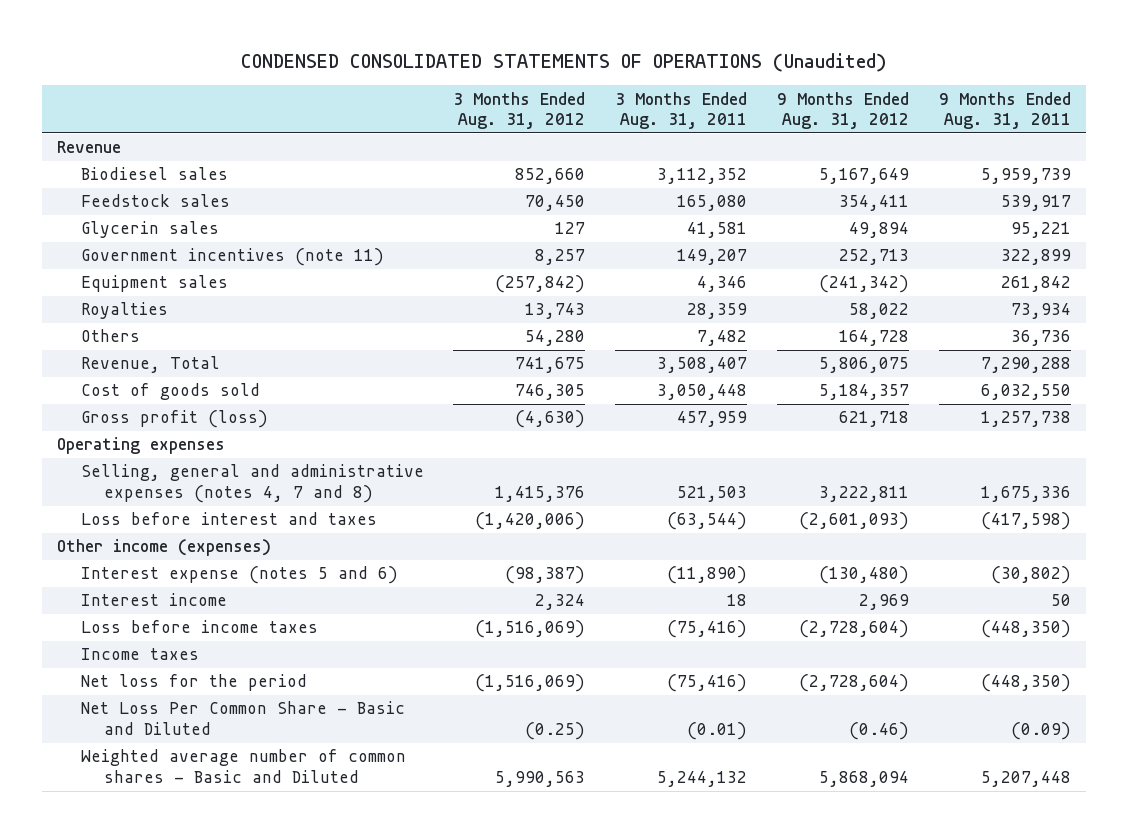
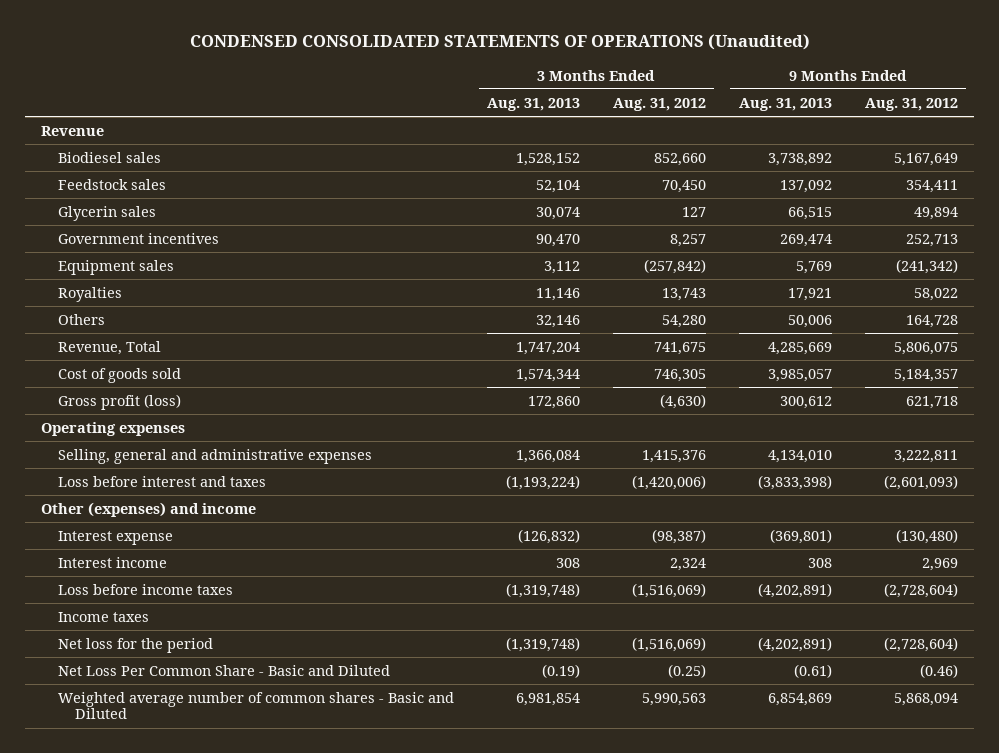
- | 3 Months Ended Aug. 31, 2012 | 3 Months Ended Aug. 31, 2011 | 9 Months Ended Aug. 31, 2012 | 9 Months Ended Aug. 31, 2011
+ | 3 Months Ended Aug. 31, 2013 | 3 Months Ended Aug. 31, 2012 | 9 Months Ended Aug. 31, 2013 | 9 Months Ended Aug. 31, 2012
- Government incentives (note 11) | 8,257 | 149,207 | 252,713 | 322,899
+ Government incentives | 90,470 | 8,257 | 269,474 | 252,713
- Selling, general and administrative expenses (notes 4, 7 and 8) | 1,415,376 | 521,503 | 3,222,811 | 1,675,336
+ Selling, general and administrative expenses | 1,366,084 | 1,415,376 | 4,134,010 | 3,222,811
- Other income (expenses)
- Interest expense (notes 5 and 6) | (98,387) | (11,890) | (130,480) | (30,802)
+ Other (expenses) and income
+ Interest expense | (126,832) | (98,387) | (369,801) | (130,480)

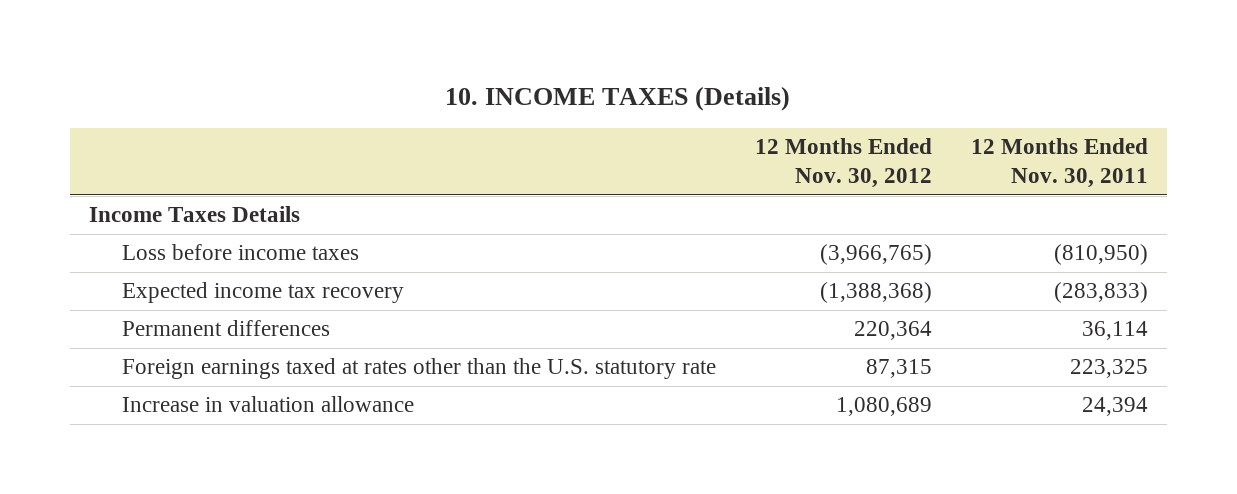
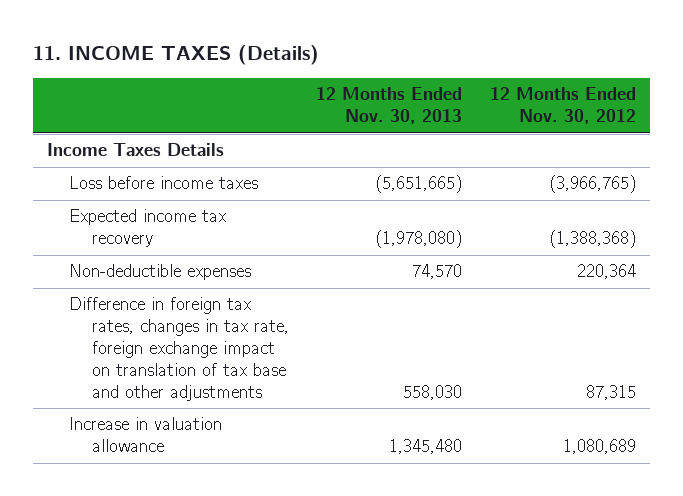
- 10. INCOME TAXES (Details)
+ 11. INCOME TAXES (Details)
- | 12 Months Ended Nov. 30, 2012 | 12 Months Ended Nov. 30, 2011
+ | 12 Months Ended Nov. 30, 2013 | 12 Months Ended Nov. 30, 2012
- Permanent differences | 220,364 | 36,114
- Foreign earnings taxed at rates other than the U.S. statutory rate | 87,315 | 223,325
+ Non-deductible expenses | 74,570 | 220,364
+ Difference in foreign tax rates, changes in tax rate, foreign exchange impact on translation of tax base and other adjustments | 558,030 | 87,315

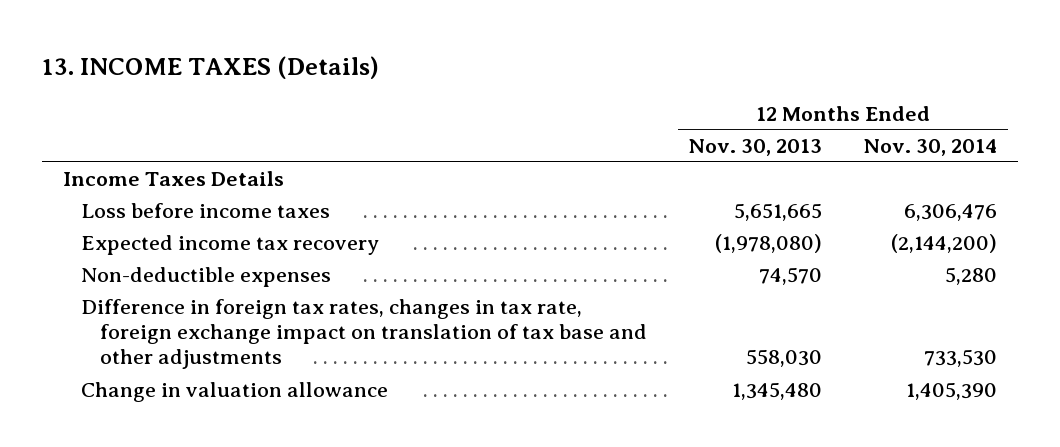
- 11. INCOME TAXES (Details)
+ 13. INCOME TAXES (Details)
- | 12 Months Ended Nov. 30, 2013 | 12 Months Ended Nov. 30, 2012
+ | 12 Months Ended Nov. 30, 2013 | 12 Months Ended Nov. 30, 2014
- Loss before income taxes | (5,651,665) | (3,966,765)
+ Loss before income taxes | 5,651,665 | 6,306,476
- Increase in valuation allowance | 1,345,480 | 1,080,689
+ Change in valuation allowance | 1,345,480 | 1,405,390

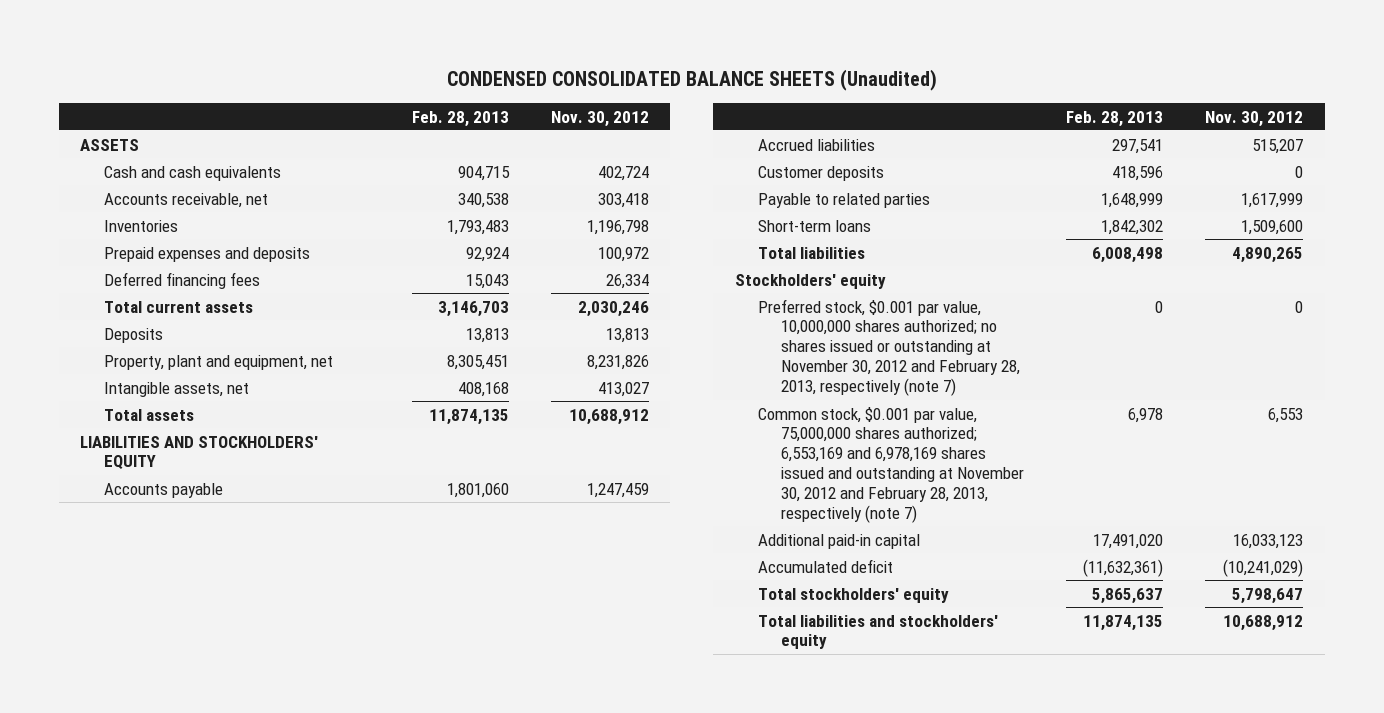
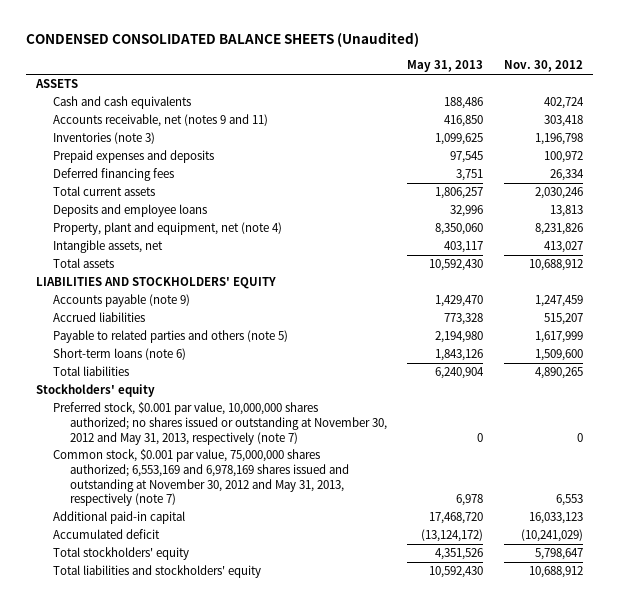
- | Feb. 28, 2013 | Nov. 30, 2012
+ | May 31, 2013 | Nov. 30, 2012
- Accounts receivable, net | 340,538 | 303,418
- Inventories | 1,793,483 | 1,196,798
+ Accounts receivable, net (notes 9 and 11) | 416,850 | 303,418
+ Inventories (note 3) | 1,099,625 | 1,196,798
- Deposits | 13,813 | 13,813
- Property, plant and equipment, net | 8,305,451 | 8,231,826
+ Deposits and employee loans | 32,996 | 13,813
+ Property, plant and equipment, net (note 4) | 8,350,060 | 8,231,826
- Accounts payable | 1,801,060 | 1,247,459
+ Accounts payable (note 9) | 1,429,470 | 1,247,459
- Customer deposits | 418,596 | 0
- Payable to related parties | 1,648,999 | 1,617,999
- Short-term loans | 1,842,302 | 1,509,600
+ Payable to related parties and others (note 5) | 2,194,980 | 1,617,999
+ Short-term loans (note 6) | 1,843,126 | 1,509,600
- Preferred stock, $0.001 par value, 10,000,000 shares authorized; no shares issued or outstanding at November 30, 2012 and February 28, 2013, respectively (note 7) | 0 | 0
- Common stock, $0.001 par value, 75,000,000 shares authorized; 6,553,169 and 6,978,169 shares issued and outstanding at November 30, 2012 and February 28, 2013, respectively (note 7) | 6,978 | 6,553
+ Preferred stock, $0.001 par value, 10,000,000 shares authorized; no shares issued or outstanding at November 30, 2012 and May 31, 2013, respectively (note 7) | 0 | 0
+ Common stock, $0.001 par value, 75,000,000 shares authorized; 6,553,169 and 6,978,169 shares issued and outstanding at November 30, 2012 and May 31, 2013, respectively (note 7) | 6,978 | 6,553

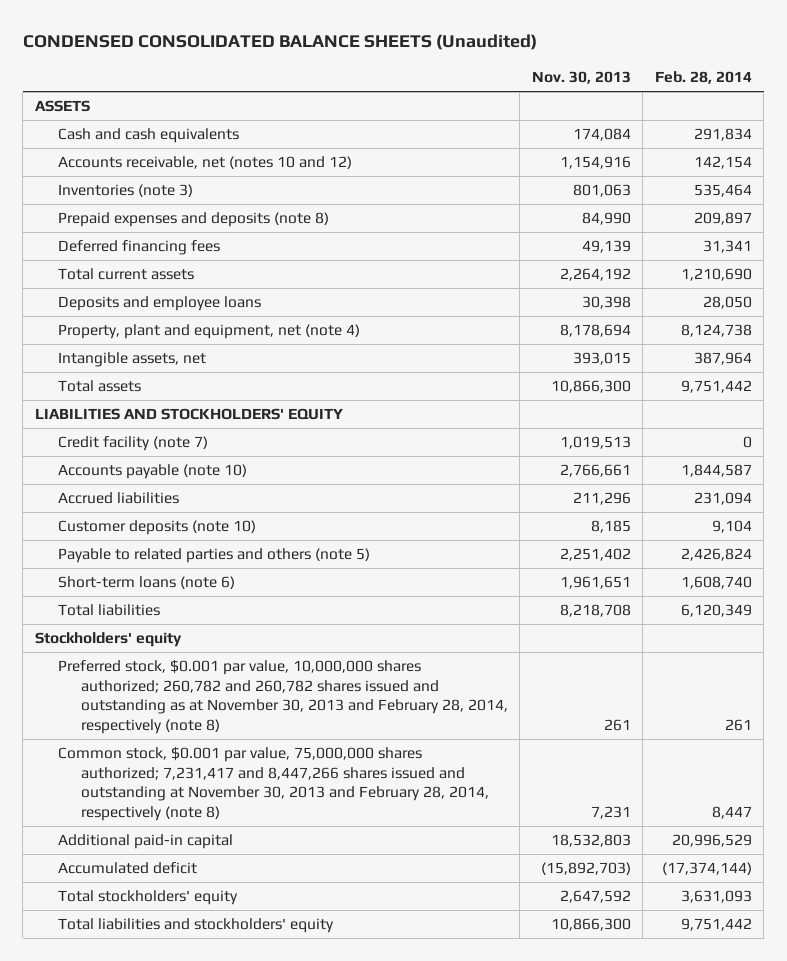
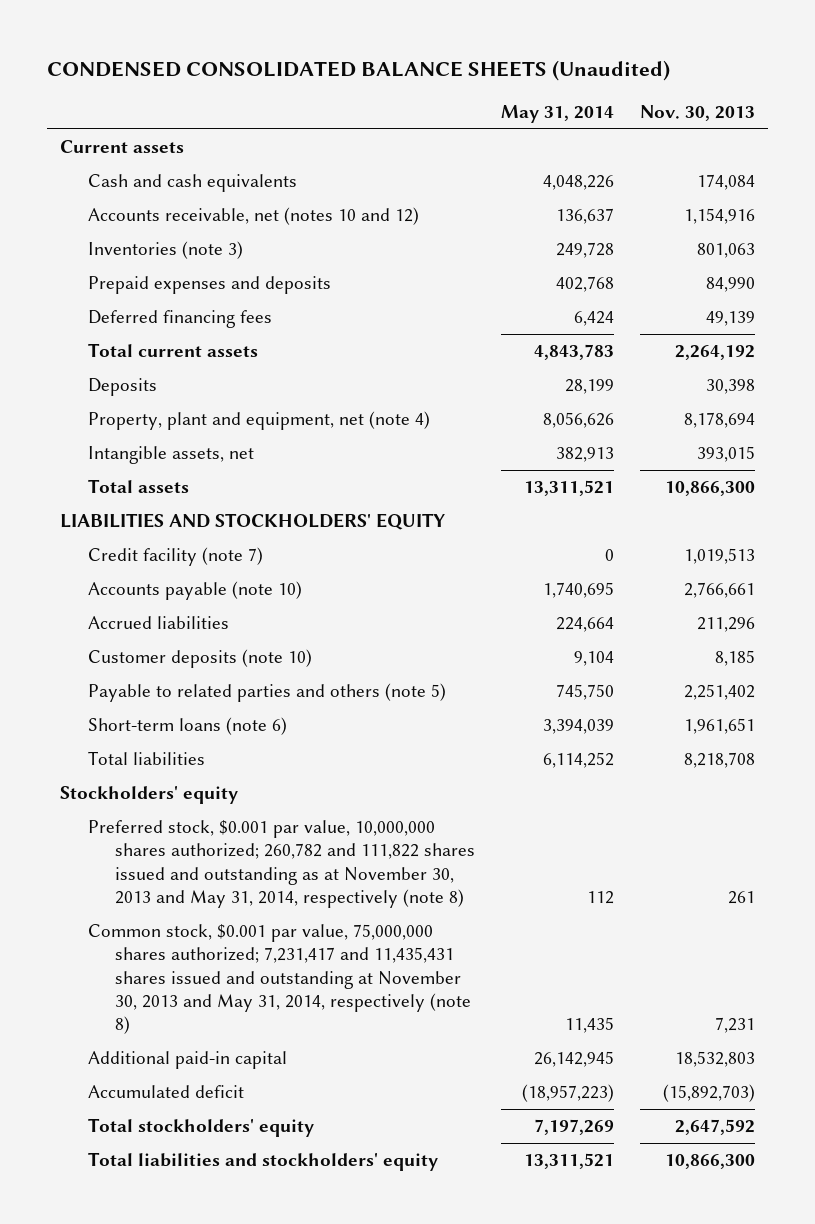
- | Nov. 30, 2013 | Feb. 28, 2014
+ | May 31, 2014 | Nov. 30, 2013
- ASSETS
+ Current assets
- Prepaid expenses and deposits (note 8) | 84,990 | 209,897
+ Prepaid expenses and deposits | 402,768 | 84,990
- Deposits and employee loans | 30,398 | 28,050
+ Deposits | 28,199 | 30,398
- Preferred stock, $0.001 par value, 10,000,000 shares authorized; 260,782 and 260,782 shares issued and outstanding as at November 30, 2013 and February 28, 2014, respectively (note 8) | 261 | 261
- Common stock, $0.001 par value, 75,000,000 shares authorized; 7,231,417 and 8,447,266 shares issued and outstanding at November 30, 2013 and February 28, 2014, respectively (note 8) | 7,231 | 8,447
+ Preferred stock, $0.001 par value, 10,000,000 shares authorized; 260,782 and 111,822 shares issued and outstanding as at November 30, 2013 and May 31, 2014, respectively (note 8) | 112 | 261
+ Common stock, $0.001 par value, 75,000,000 shares authorized; 7,231,417 and 11,435,431 shares issued and outstanding at November 30, 2013 and May 31, 2014, respectively (note 8) | 11,435 | 7,231

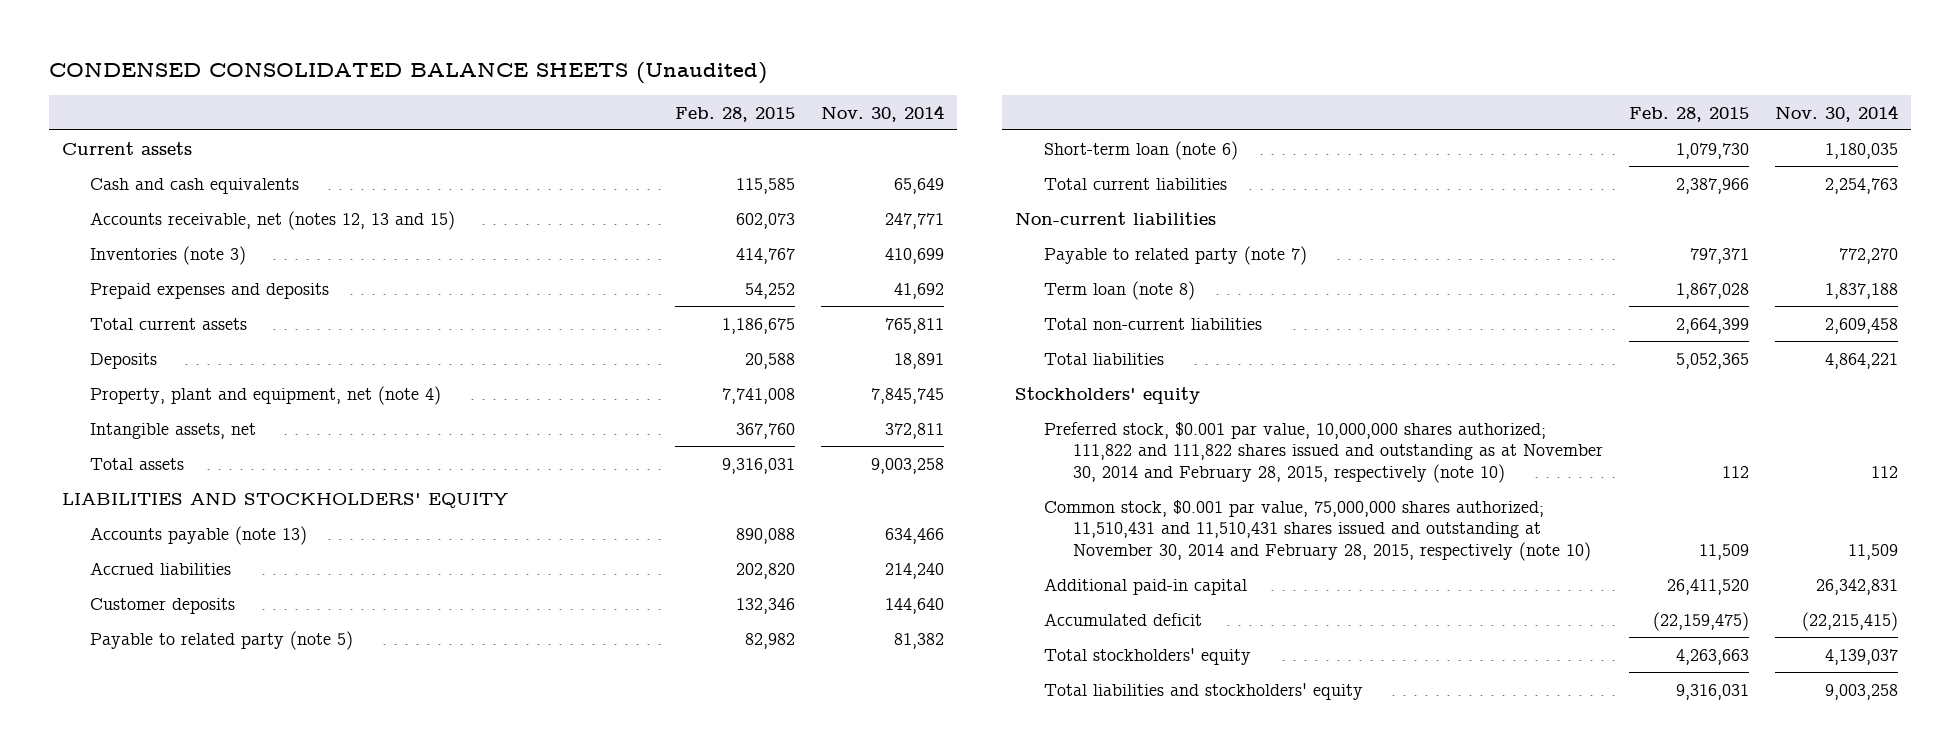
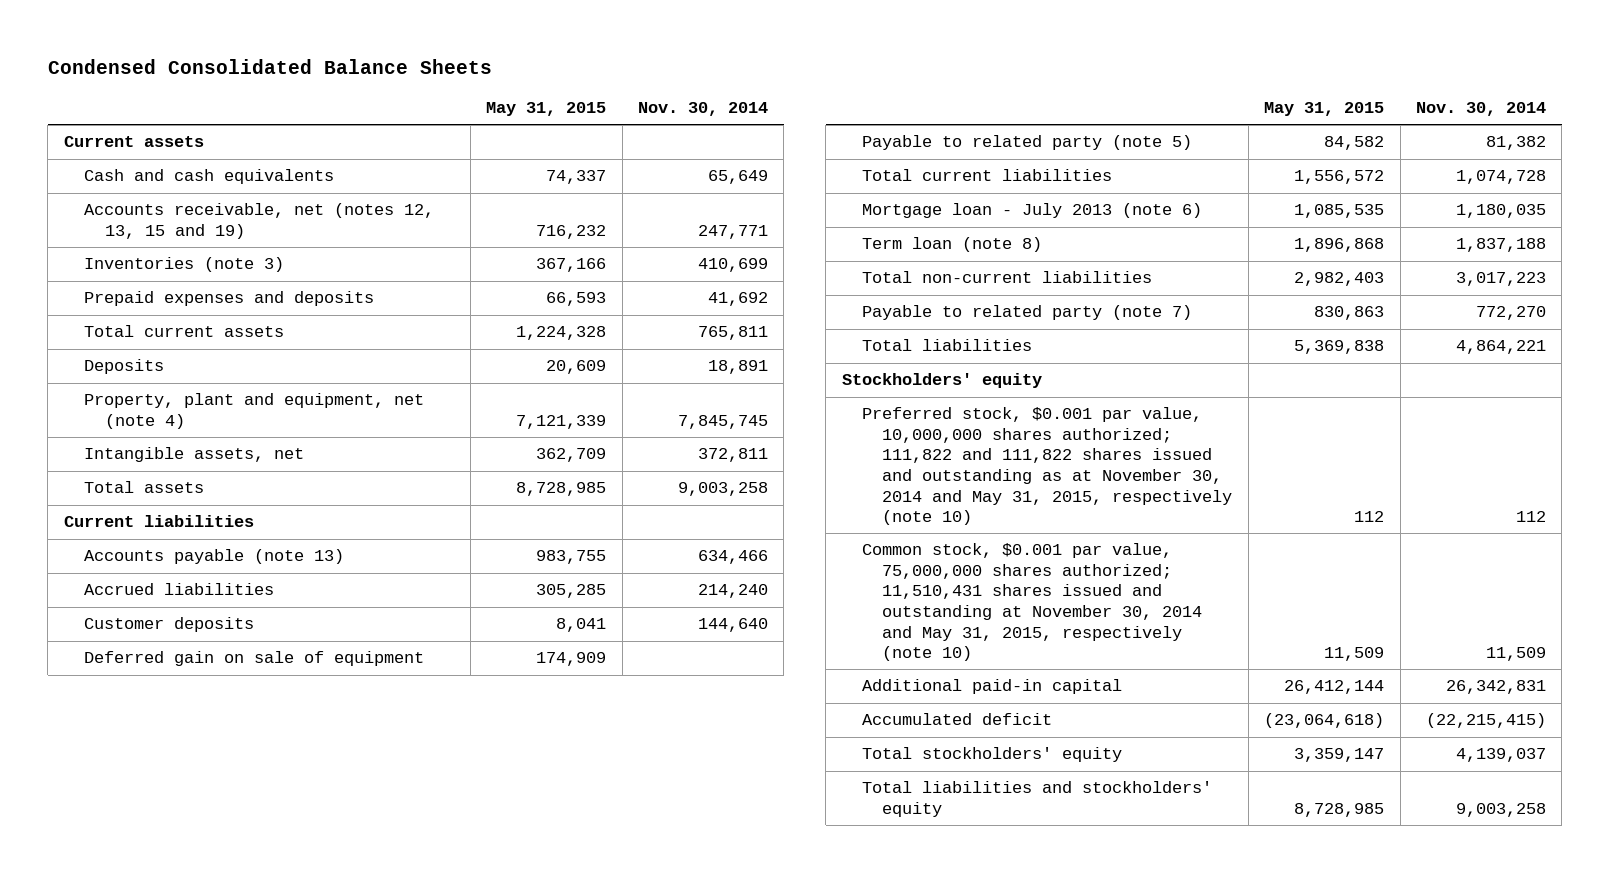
- CONDENSED CONSOLIDATED BALANCE SHEETS (Unaudited)
+ Condensed Consolidated Balance Sheets
- | Feb. 28, 2015 | Nov. 30, 2014
+ | May 31, 2015 | Nov. 30, 2014
- Accounts receivable, net (notes 12, 13 and 15) | 602,073 | 247,771
+ Accounts receivable, net (notes 12, 13, 15 and 19) | 716,232 | 247,771
- LIABILITIES AND STOCKHOLDERS' EQUITY
+ Current liabilities
+ Deferred gain on sale of equipment | 174,909 |
- Short-term loan (note 6) | 1,079,730 | 1,180,035
- Total current liabilities | 2,387,966 | 2,254,763
- Non-current liabilities
+ Total current liabilities | 1,556,572 | 1,074,728
+ Mortgage loan - July 2013 (note 6) | 1,085,535 | 1,180,035
- Total non-current liabilities | 2,664,399 | 2,609,458
+ Total non-current liabilities | 2,982,403 | 3,017,223
moved down: Payable to related party (note 7) | 830,863 | 772,270
- Preferred stock, $0.001 par value, 10,000,000 shares authorized; 111,822 and 111,822 shares issued and outstanding as at November 30, 2014 and February 28, 2015, respectively (note 10) | 112 | 112
- Common stock, $0.001 par value, 75,000,000 shares authorized; 11,510,431 and 11,510,431 shares issued and outstanding at November 30, 2014 and February 28, 2015, respectively (note 10) | 11,509 | 11,509
+ Preferred stock, $0.001 par value, 10,000,000 shares authorized; 111,822 and 111,822 shares issued and outstanding as at November 30, 2014 and May 31, 2015, respectively (note 10) | 112 | 112
+ Common stock, $0.001 par value, 75,000,000 shares authorized; 11,510,431 shares issued and outstanding at November 30, 2014 and May 31, 2015, respectively (note 10) | 11,509 | 11,509

